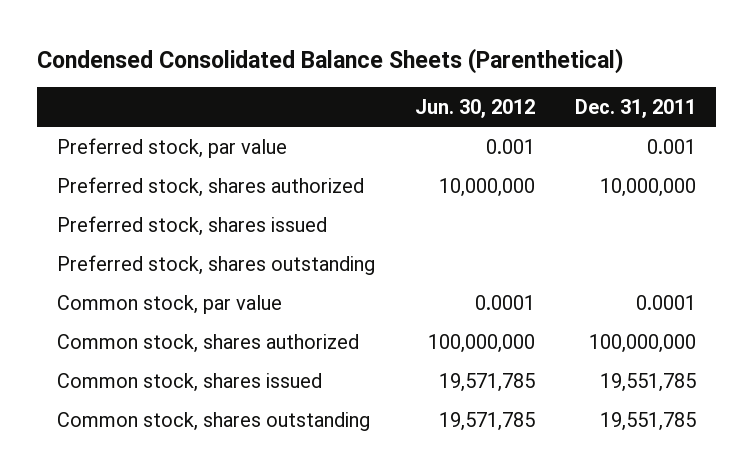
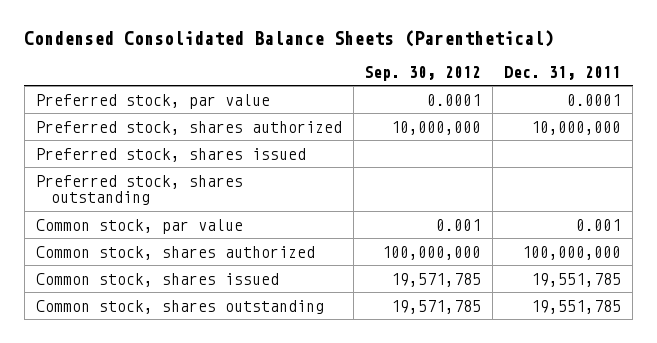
- | Jun. 30, 2012 | Dec. 31, 2011
+ | Sep. 30, 2012 | Dec. 31, 2011
- Preferred stock, par value | 0.001 | 0.001
+ Preferred stock, par value | 0.0001 | 0.0001
- Common stock, par value | 0.0001 | 0.0001
+ Common stock, par value | 0.001 | 0.001

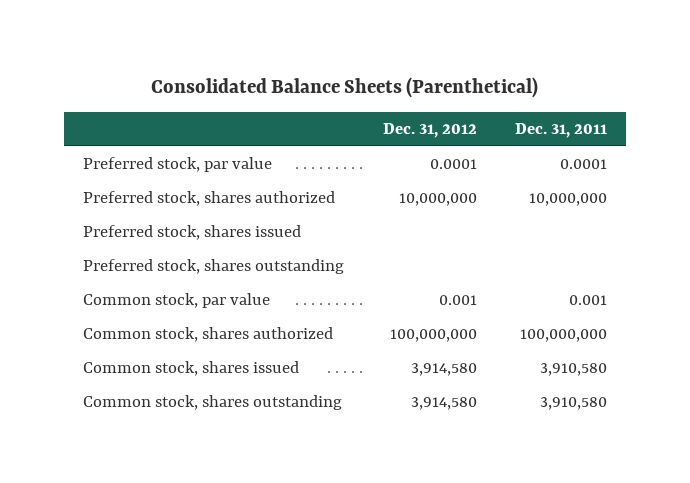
- Condensed Consolidated Balance Sheets (Parenthetical)
+ Consolidated Balance Sheets (Parenthetical)
- | Sep. 30, 2012 | Dec. 31, 2011
+ | Dec. 31, 2012 | Dec. 31, 2011
- Common stock, shares issued | 19,571,785 | 19,551,785
- Common stock, shares outstanding | 19,571,785 | 19,551,785
+ Common stock, shares issued | 3,914,580 | 3,910,580
+ Common stock, shares outstanding | 3,914,580 | 3,910,580

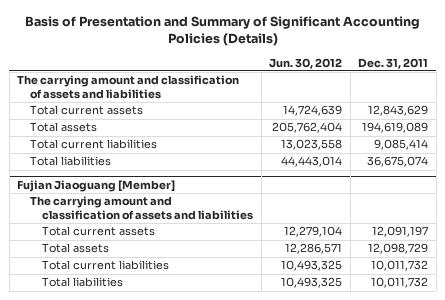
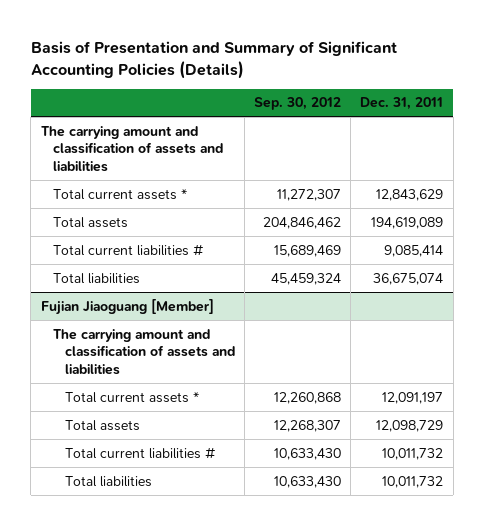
- | Jun. 30, 2012 | Dec. 31, 2011
+ | Sep. 30, 2012 | Dec. 31, 2011
- Total current assets | 14,724,639 | 12,843,629
+ Total current assets * | 11,272,307 | 12,843,629
- Total current liabilities | 13,023,558 | 9,085,414
+ Total current liabilities # | 15,689,469 | 9,085,414
@ Fujian Jiaoguang [Member]
- Total current assets | 12,279,104 | 12,091,197
+ Total current assets * | 12,260,868 | 12,091,197
- Total current liabilities | 10,493,325 | 10,011,732
+ Total current liabilities # | 10,633,430 | 10,011,732

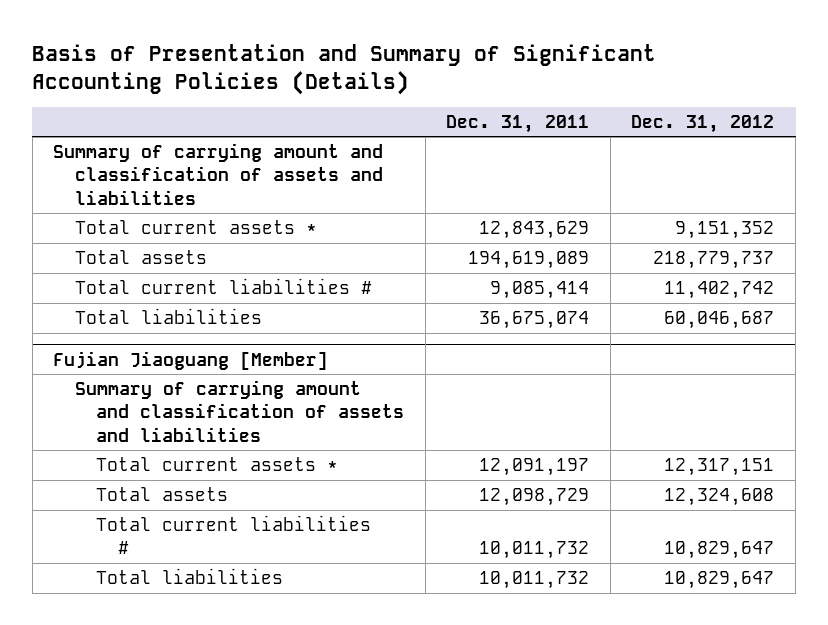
- | Sep. 30, 2012 | Dec. 31, 2011
+ | Dec. 31, 2011 | Dec. 31, 2012
- The carrying amount and classification of assets and liabilities
+ Summary of carrying amount and classification of assets and liabilities
@ Fujian Jiaoguang [Member]
- The carrying amount and classification of assets and liabilities
+ Summary of carrying amount and classification of assets and liabilities

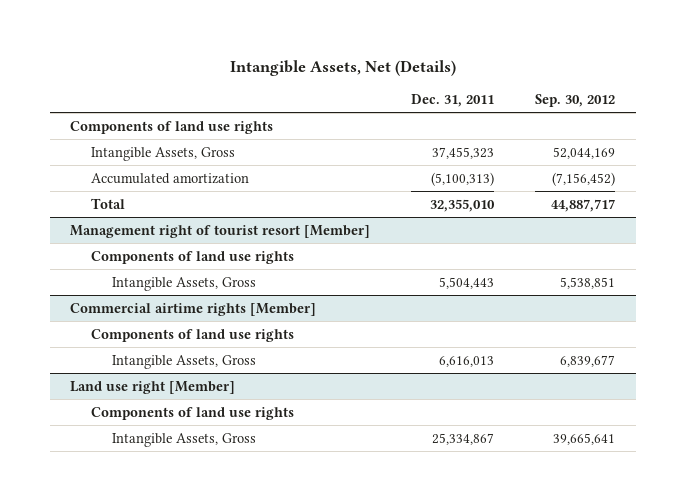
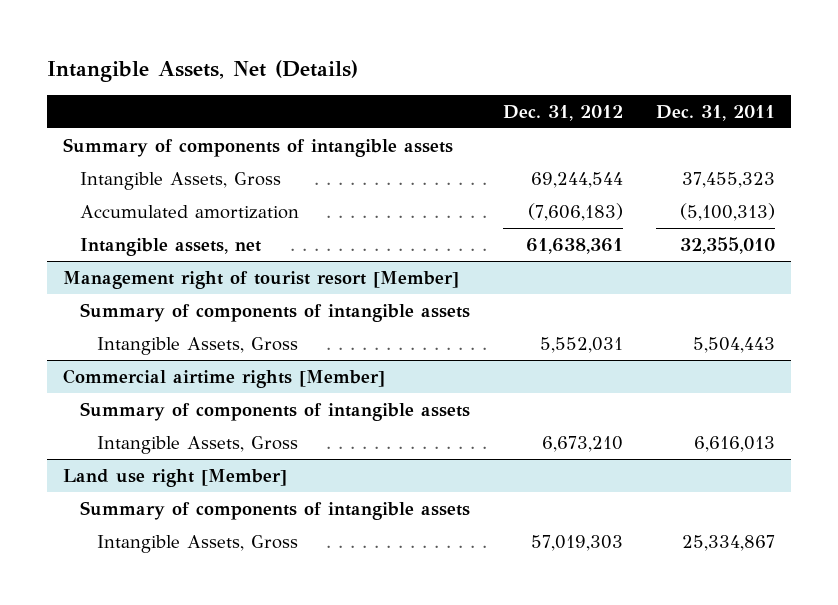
- | Dec. 31, 2011 | Sep. 30, 2012
+ | Dec. 31, 2012 | Dec. 31, 2011
- Components of land use rights
+ Summary of components of intangible assets
- Total | 32,355,010 | 44,887,717
+ Intangible assets, net | 61,638,361 | 32,355,010
@ Management right of tourist resort [Member]
- Components of land use rights
+ Summary of components of intangible assets
@ Commercial airtime rights [Member]
- Components of land use rights
+ Summary of components of intangible assets
@ Land use right [Member]
- Components of land use rights
+ Summary of components of intangible assets

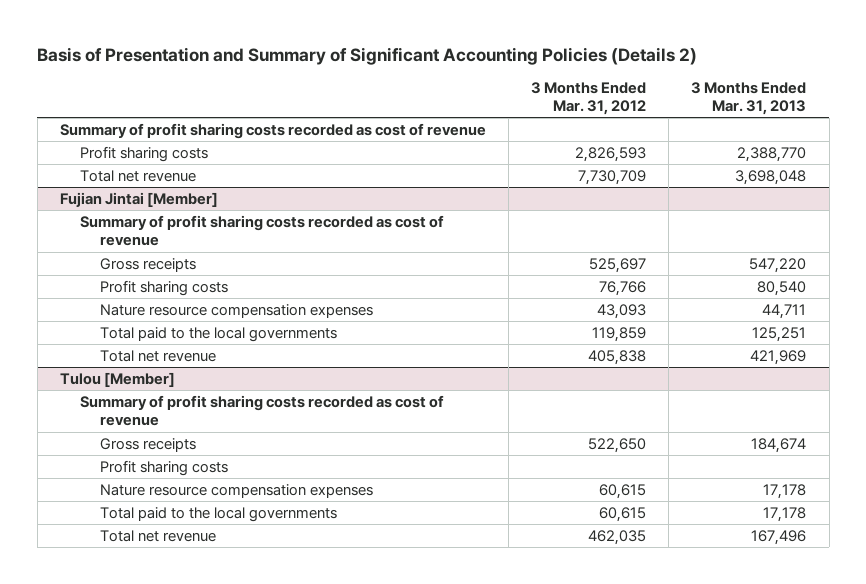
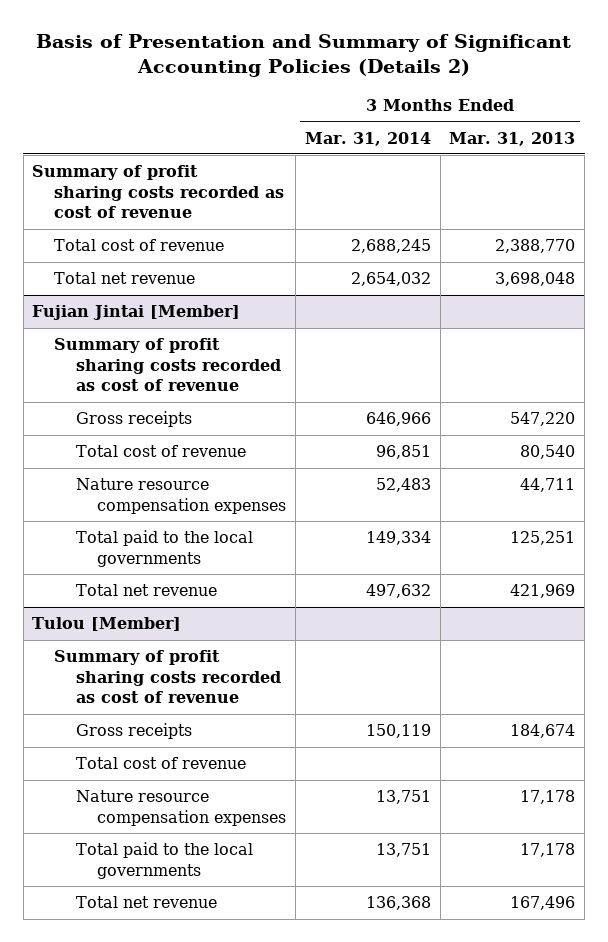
- | 3 Months Ended Mar. 31, 2012 | 3 Months Ended Mar. 31, 2013
+ | 3 Months Ended Mar. 31, 2014 | 3 Months Ended Mar. 31, 2013
- Profit sharing costs | 2,826,593 | 2,388,770
+ Total cost of revenue | 2,688,245 | 2,388,770
@ Fujian Jintai [Member]
- Profit sharing costs | 76,766 | 80,540
+ Total cost of revenue | 96,851 | 80,540
@ Tulou [Member]
- Profit sharing costs
+ Total cost of revenue

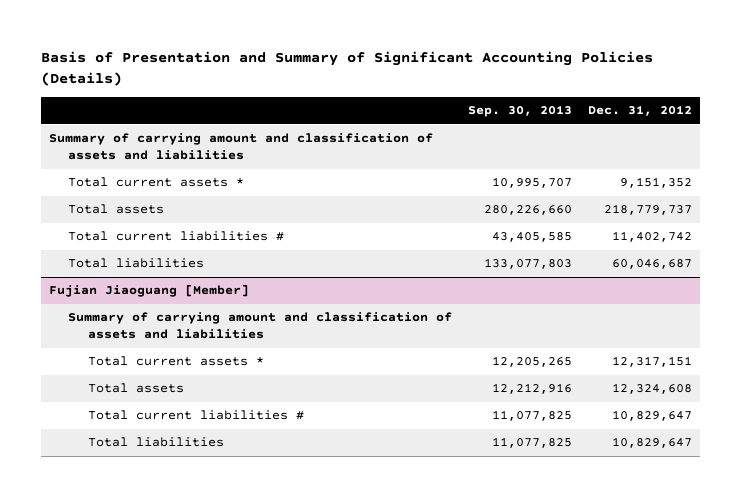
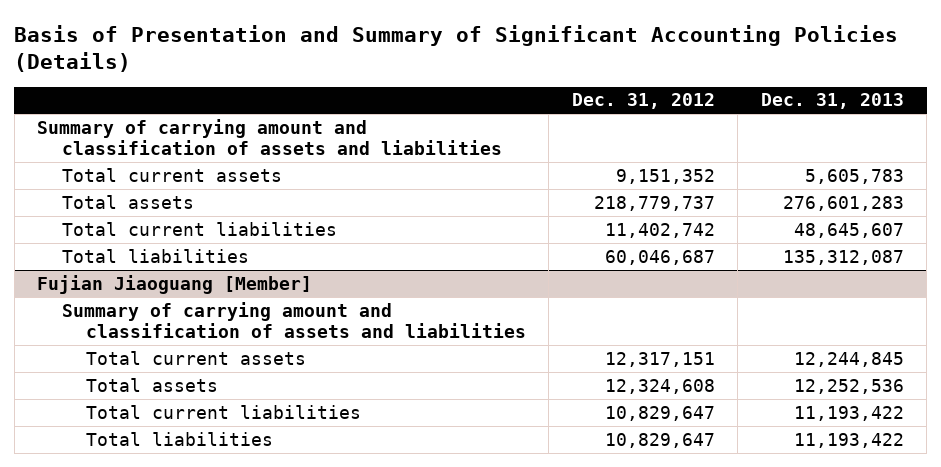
- | Sep. 30, 2013 | Dec. 31, 2012
+ | Dec. 31, 2012 | Dec. 31, 2013
- Total current assets * | 10,995,707 | 9,151,352
+ Total current assets | 9,151,352 | 5,605,783
- Total current liabilities # | 43,405,585 | 11,402,742
+ Total current liabilities | 11,402,742 | 48,645,607
@ Fujian Jiaoguang [Member]
- Total current assets * | 12,205,265 | 12,317,151
+ Total current assets | 12,317,151 | 12,244,845
- Total current liabilities # | 11,077,825 | 10,829,647
+ Total current liabilities | 10,829,647 | 11,193,422

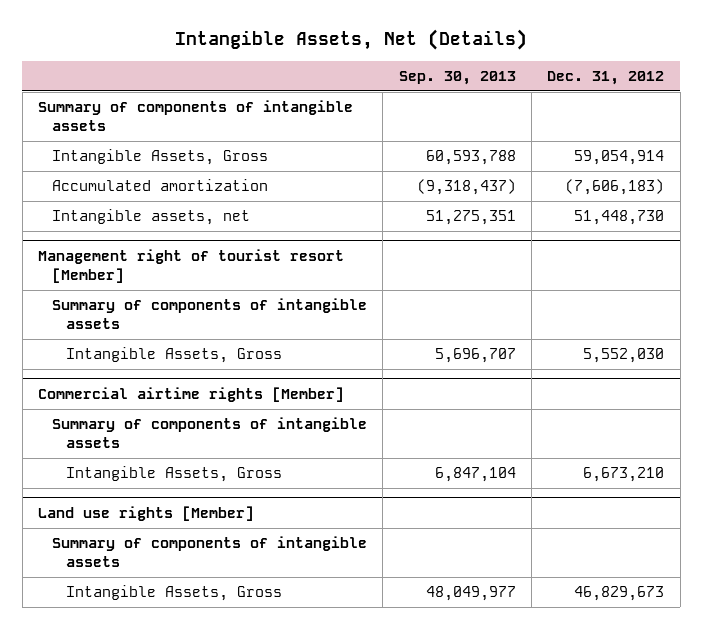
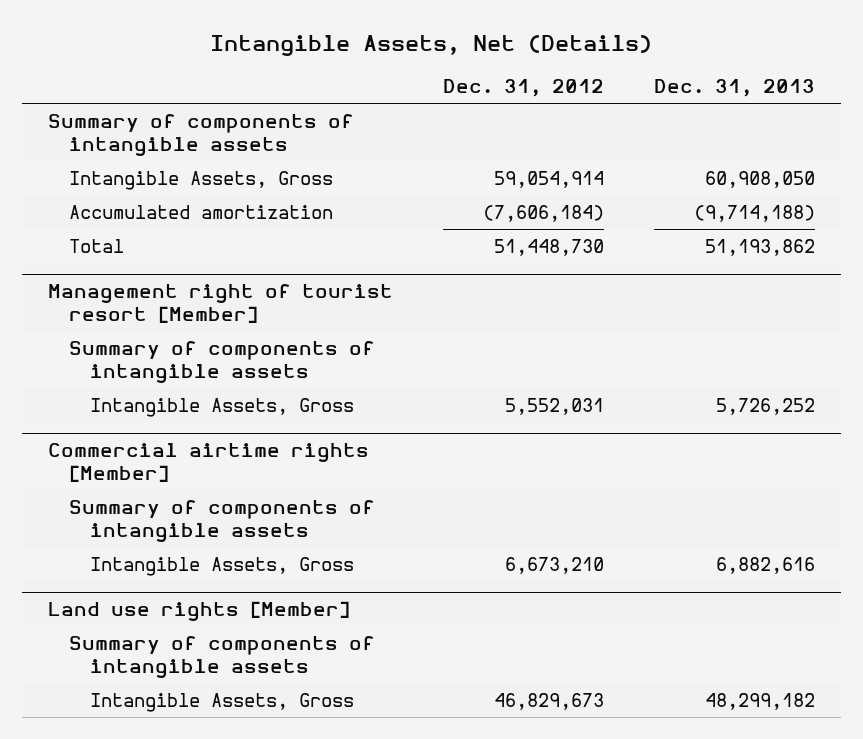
- | Sep. 30, 2013 | Dec. 31, 2012
+ | Dec. 31, 2012 | Dec. 31, 2013
- Accumulated amortization | (9,318,437) | (7,606,183)
- Intangible assets, net | 51,275,351 | 51,448,730
+ Accumulated amortization | (7,606,184) | (9,714,188)
+ Total | 51,448,730 | 51,193,862
@ Management right of tourist resort [Member]
- Intangible Assets, Gross | 5,696,707 | 5,552,030
+ Intangible Assets, Gross | 5,552,031 | 5,726,252

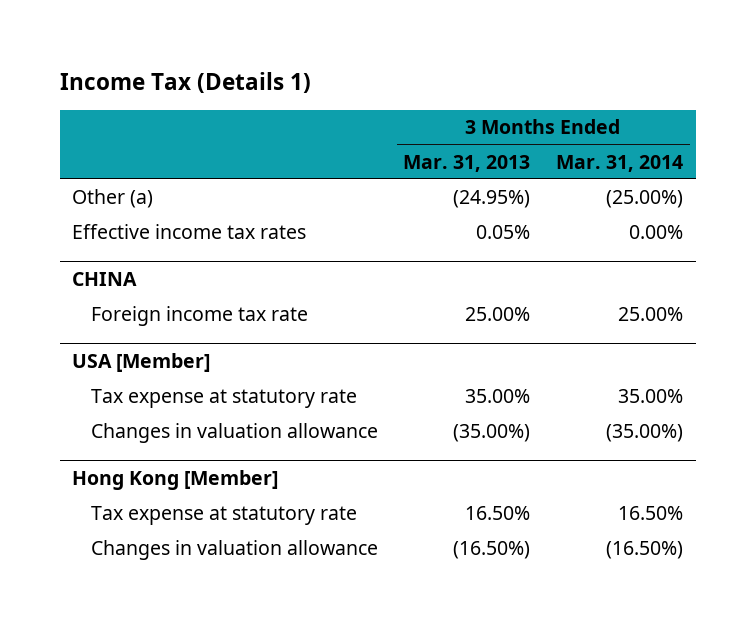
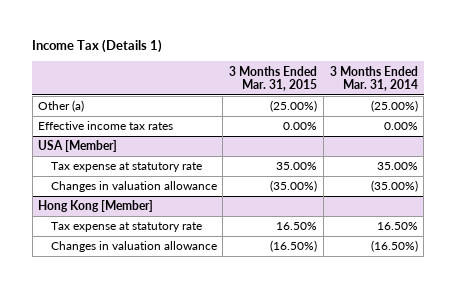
- | 3 Months Ended Mar. 31, 2013 | 3 Months Ended Mar. 31, 2014
+ | 3 Months Ended Mar. 31, 2015 | 3 Months Ended Mar. 31, 2014
- CHINA
- Foreign income tax rate | 25.00% | 25.00%

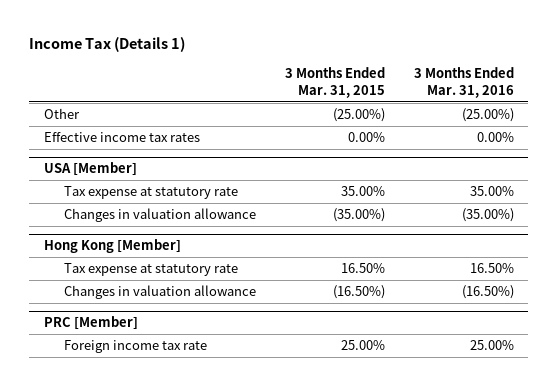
- | 3 Months Ended Mar. 31, 2015 | 3 Months Ended Mar. 31, 2014
+ | 3 Months Ended Mar. 31, 2015 | 3 Months Ended Mar. 31, 2016
- Other (a) | (25.00%) | (25.00%)
+ Other | (25.00%) | (25.00%)
+ PRC [Member]
+ Foreign income tax rate | 25.00% | 25.00%

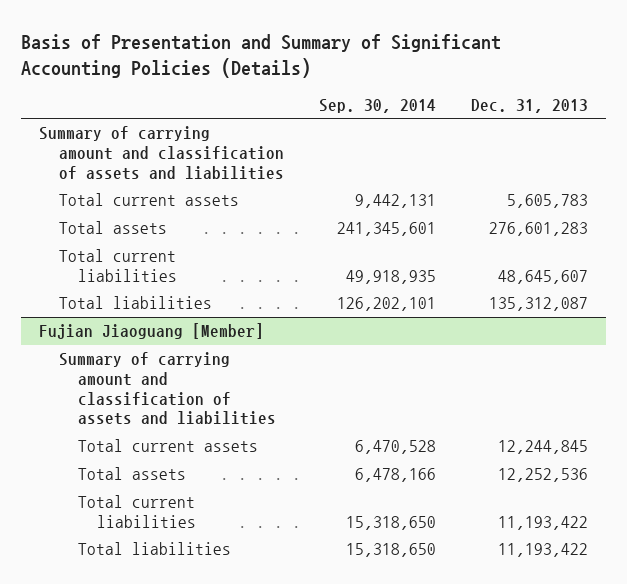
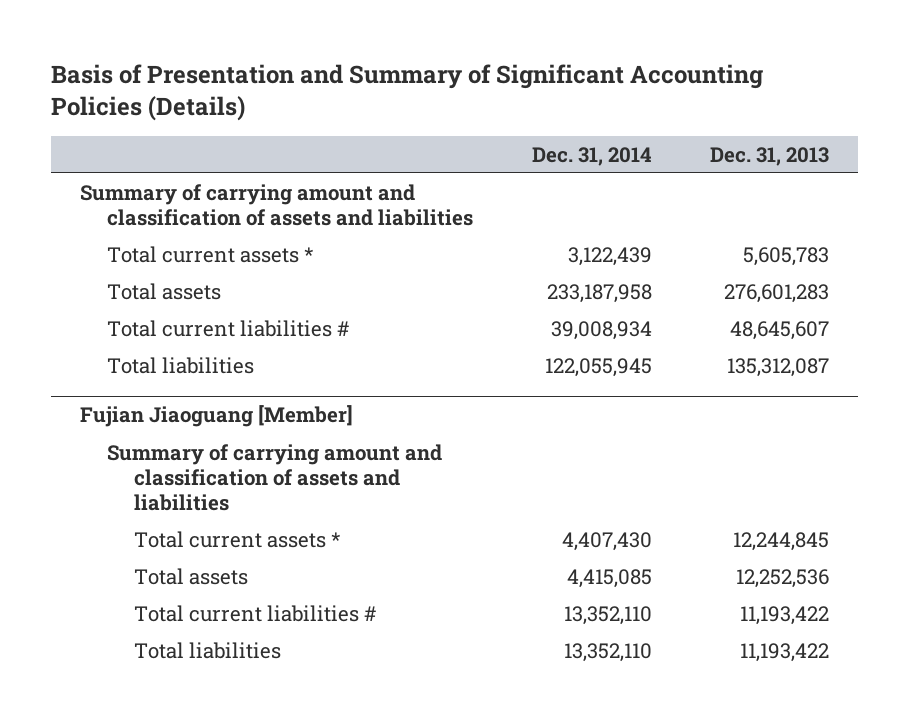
- | Sep. 30, 2014 | Dec. 31, 2013
+ | Dec. 31, 2014 | Dec. 31, 2013
- Total current assets | 9,442,131 | 5,605,783
+ Total current assets * | 3,122,439 | 5,605,783
- Total current liabilities | 49,918,935 | 48,645,607
+ Total current liabilities # | 39,008,934 | 48,645,607
@ Fujian Jiaoguang [Member]
- Total current assets | 6,470,528 | 12,244,845
+ Total current assets * | 4,407,430 | 12,244,845
- Total current liabilities | 15,318,650 | 11,193,422
+ Total current liabilities # | 13,352,110 | 11,193,422

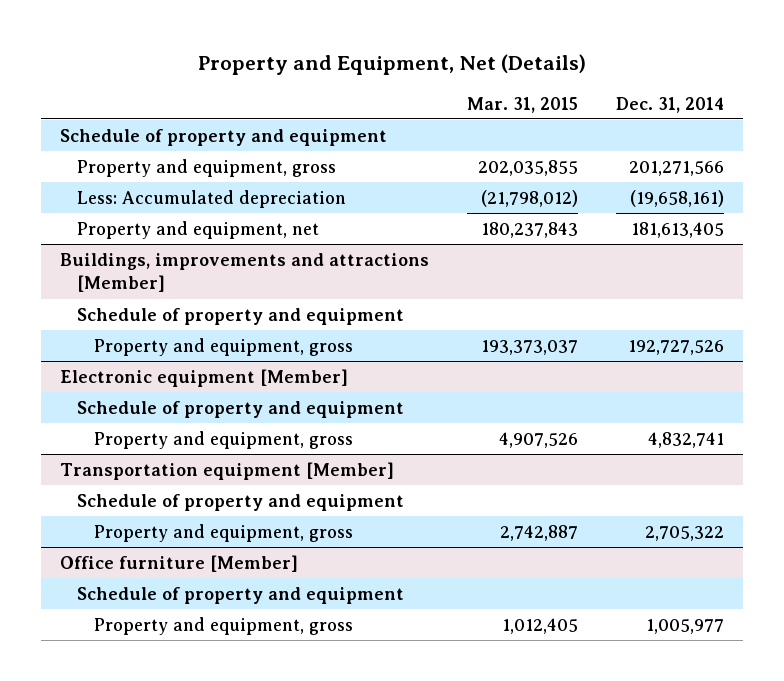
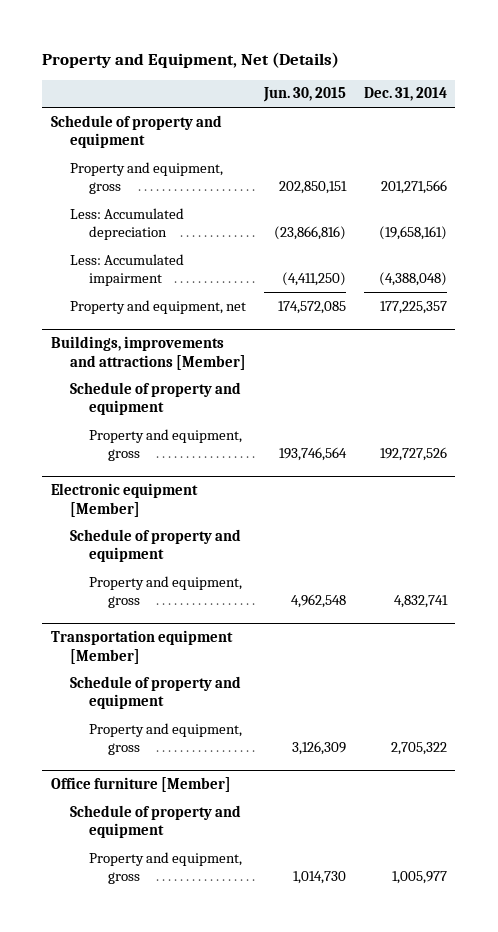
- | Mar. 31, 2015 | Dec. 31, 2014
+ | Jun. 30, 2015 | Dec. 31, 2014
- Property and equipment, net | 180,237,843 | 181,613,405
+ Less: Accumulated impairment | (4,411,250) | (4,388,048)
+ Property and equipment, net | 174,572,085 | 177,225,357

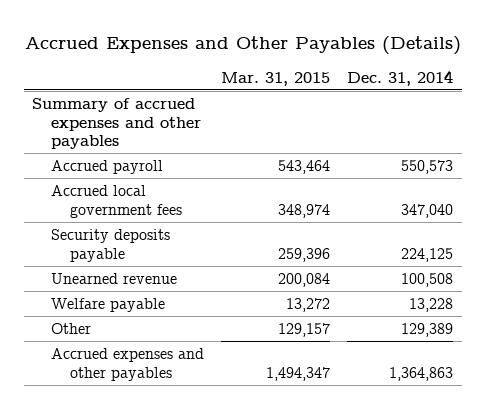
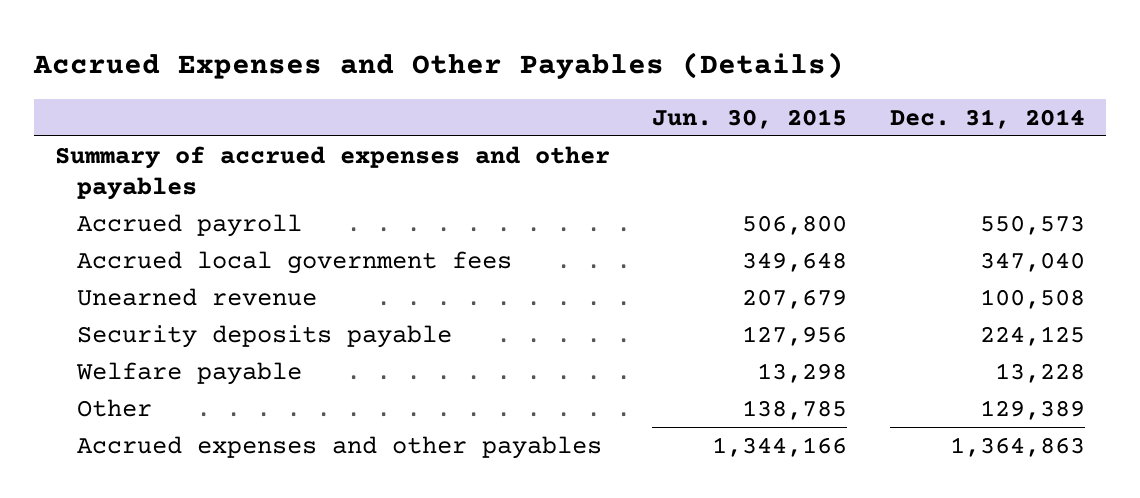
- | Mar. 31, 2015 | Dec. 31, 2014
+ | Jun. 30, 2015 | Dec. 31, 2014
moved down: Security deposits payable | 127,956 | 224,125

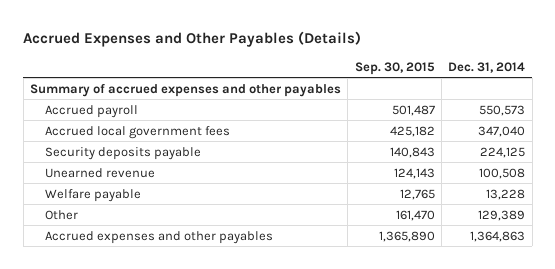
- | Jun. 30, 2015 | Dec. 31, 2014
+ | Sep. 30, 2015 | Dec. 31, 2014
moved down: Unearned revenue | 124,143 | 100,508

